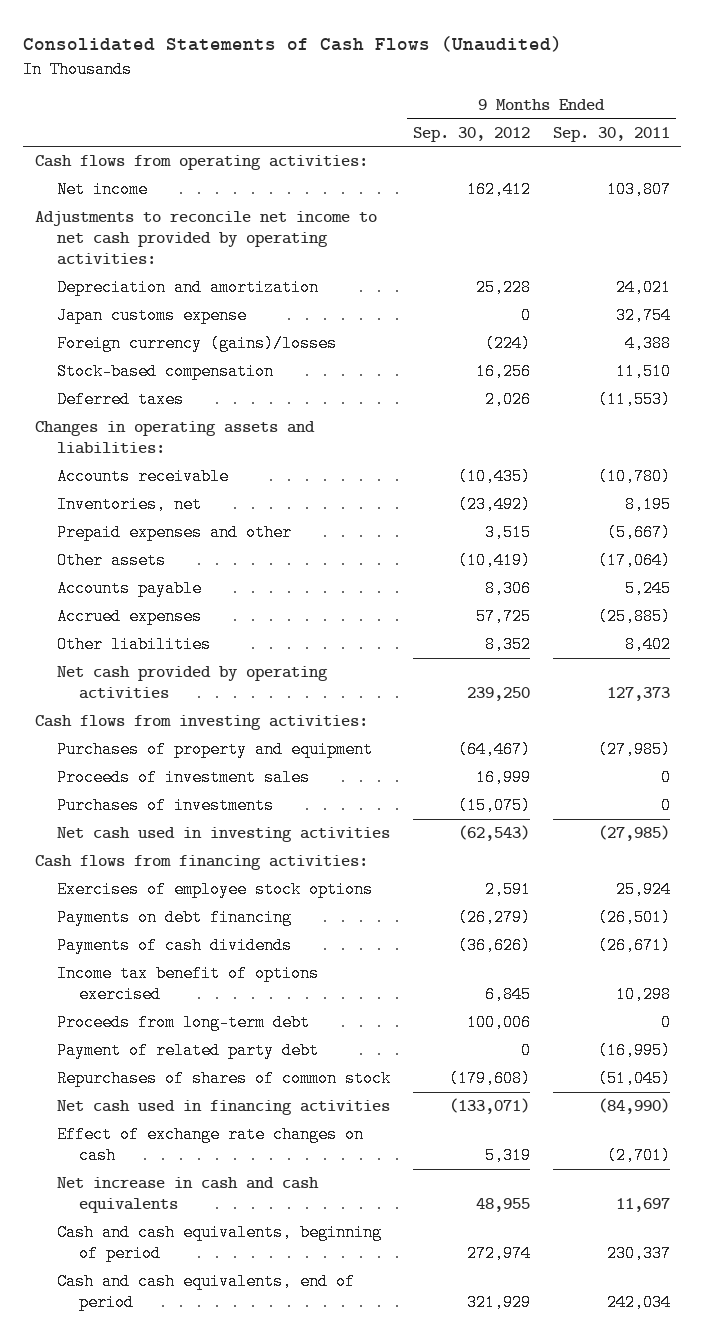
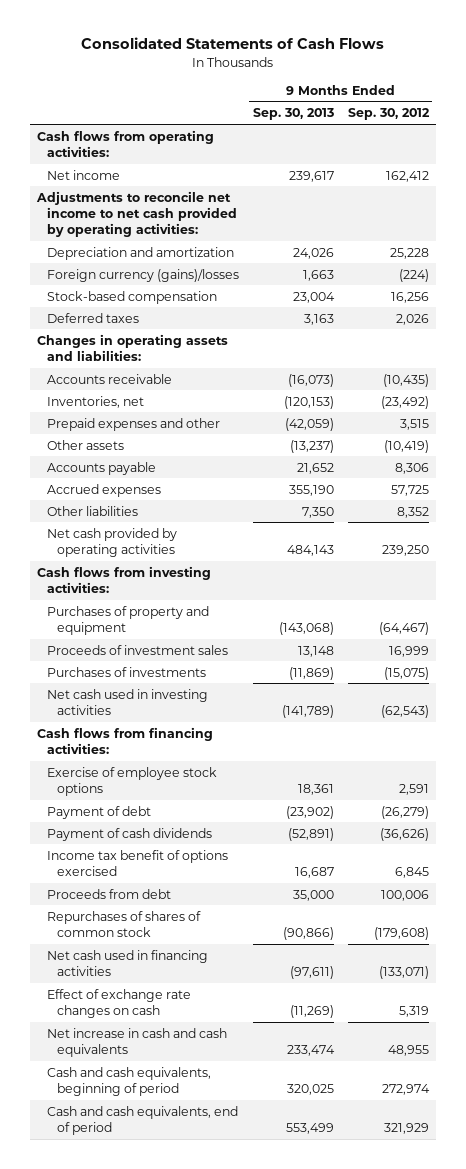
- Consolidated Statements of Cash Flows (Unaudited)
+ Consolidated Statements of Cash Flows
- | 9 Months Ended Sep. 30, 2012 | 9 Months Ended Sep. 30, 2011
+ | 9 Months Ended Sep. 30, 2013 | 9 Months Ended Sep. 30, 2012
- Japan customs expense | 0 | 32,754
- Exercises of employee stock options | 2,591 | 25,924
- Payments on debt financing | (26,279) | (26,501)
- Payments of cash dividends | (36,626) | (26,671)
+ Exercise of employee stock options | 18,361 | 2,591
+ Payment of debt | (23,902) | (26,279)
+ Payment of cash dividends | (52,891) | (36,626)
- Proceeds from long-term debt | 100,006 | 0
- Payment of related party debt | 0 | (16,995)
+ Proceeds from debt | 35,000 | 100,006

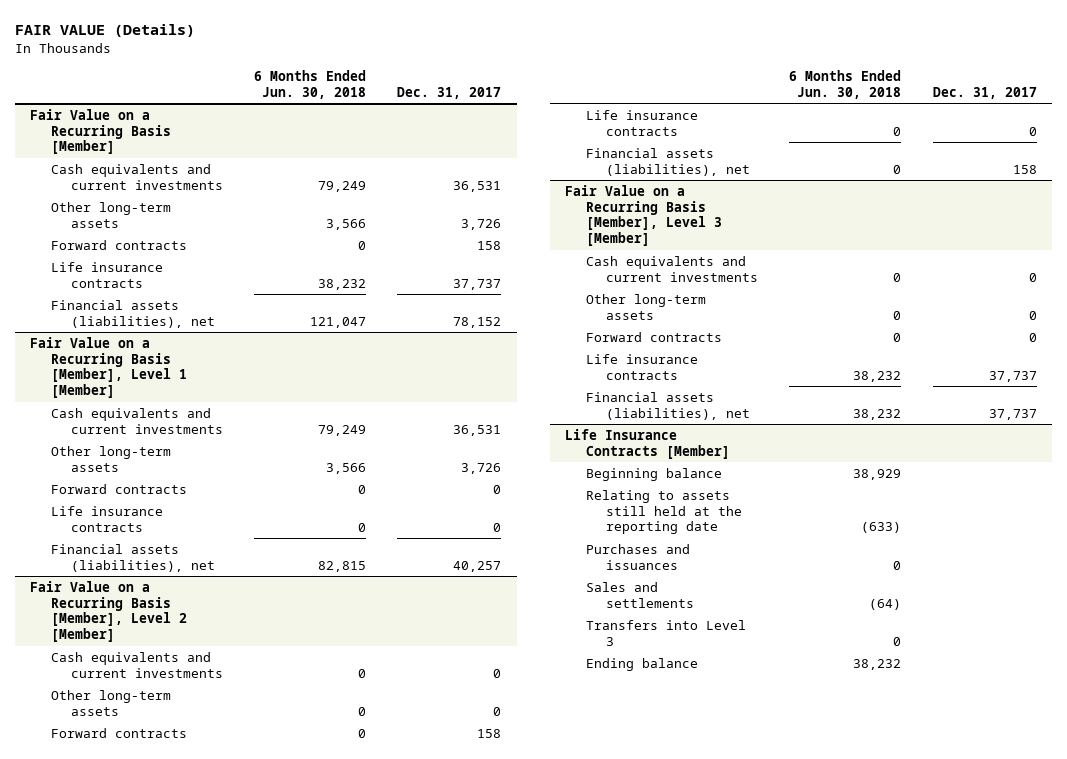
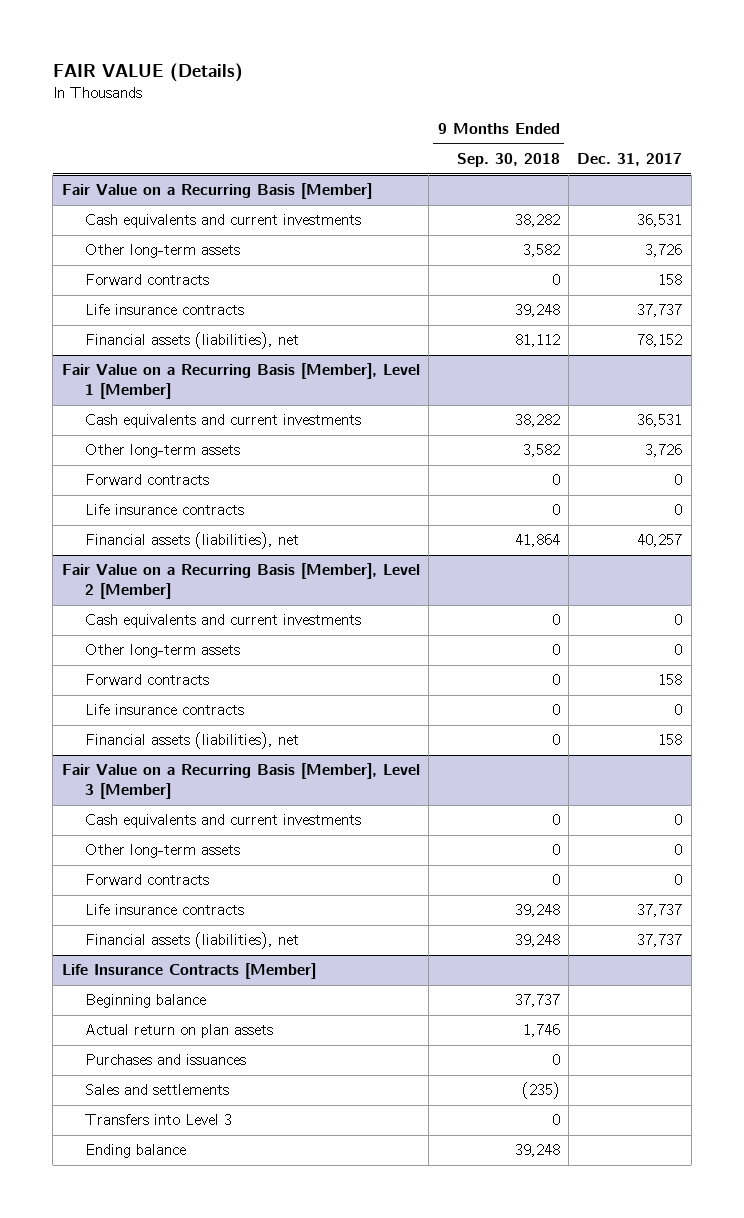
- | 6 Months Ended Jun. 30, 2018 | Dec. 31, 2017
+ | 9 Months Ended Sep. 30, 2018 | Dec. 31, 2017
@ Life Insurance Contracts [Member]
- Relating to assets still held at the reporting date | (633) |
+ Actual return on plan assets | 1,746 |

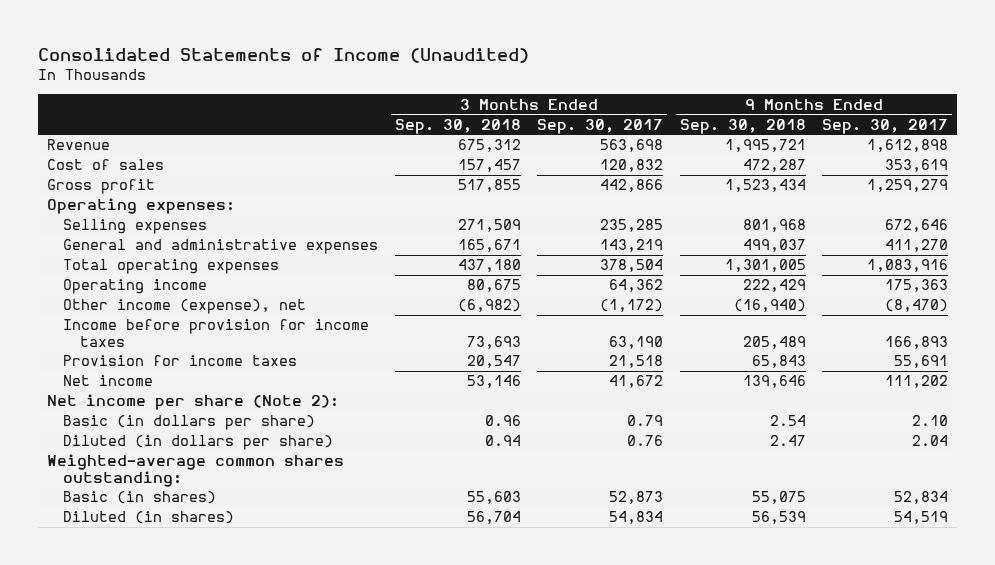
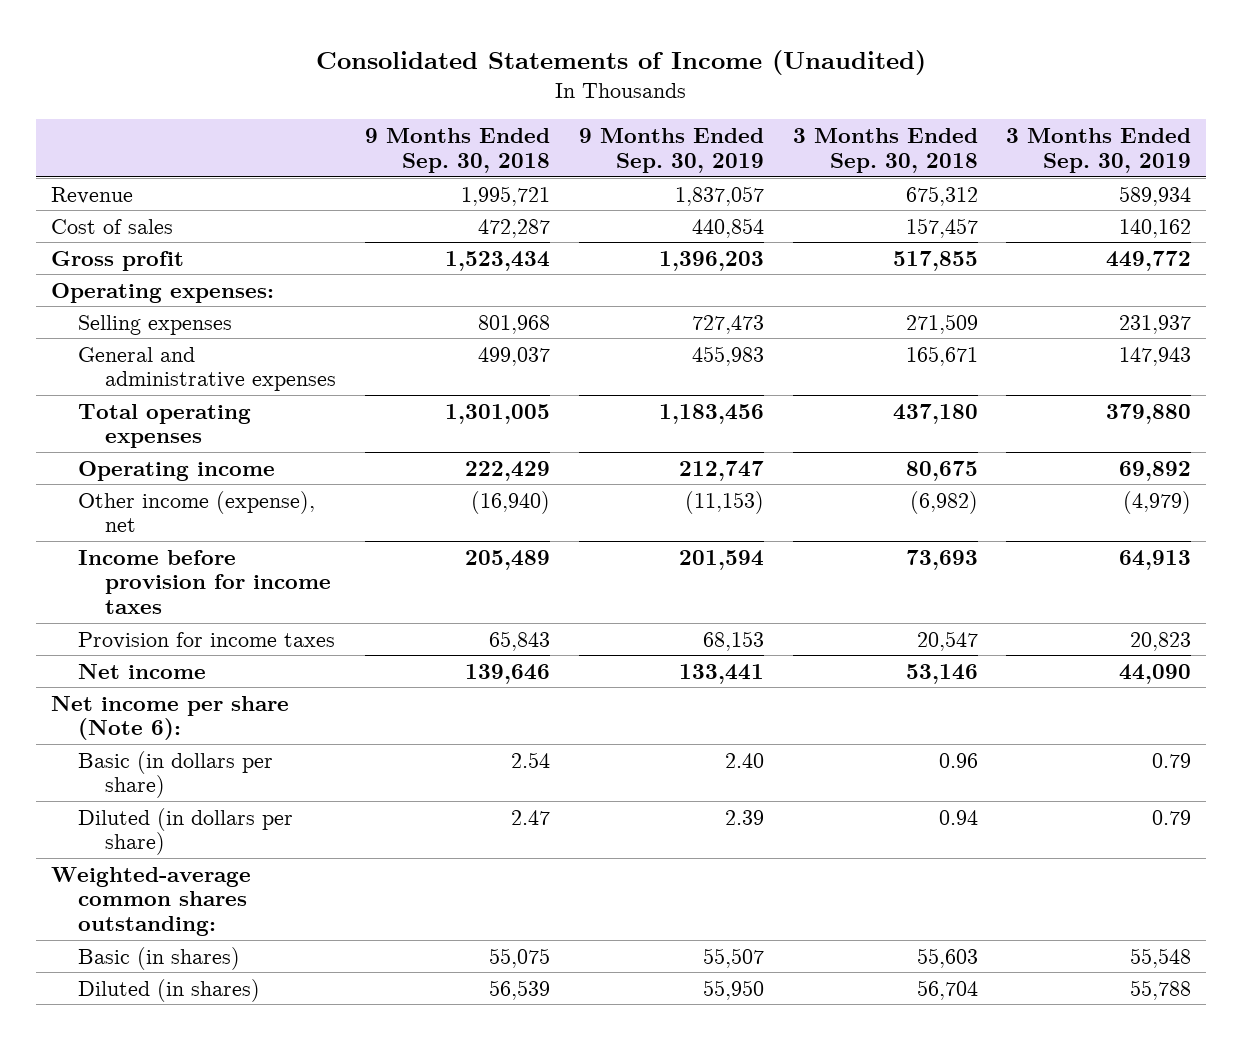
- | 3 Months Ended Sep. 30, 2018 | 3 Months Ended Sep. 30, 2017 | 9 Months Ended Sep. 30, 2018 | 9 Months Ended Sep. 30, 2017
+ | 9 Months Ended Sep. 30, 2018 | 9 Months Ended Sep. 30, 2019 | 3 Months Ended Sep. 30, 2018 | 3 Months Ended Sep. 30, 2019
- Net income per share (Note 2):
+ Net income per share (Note 6):

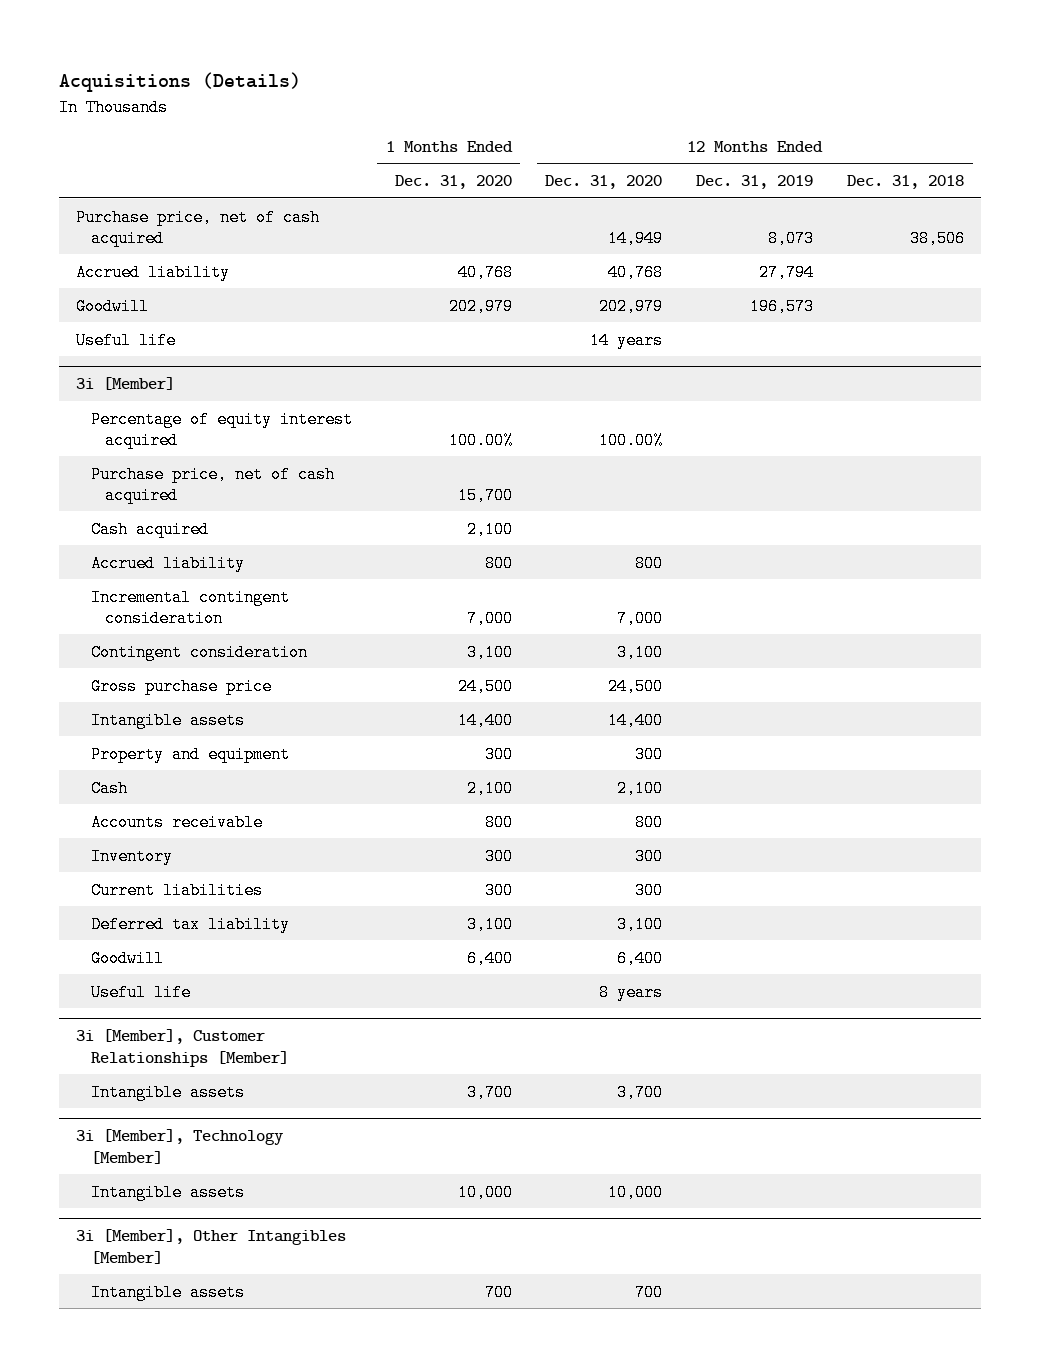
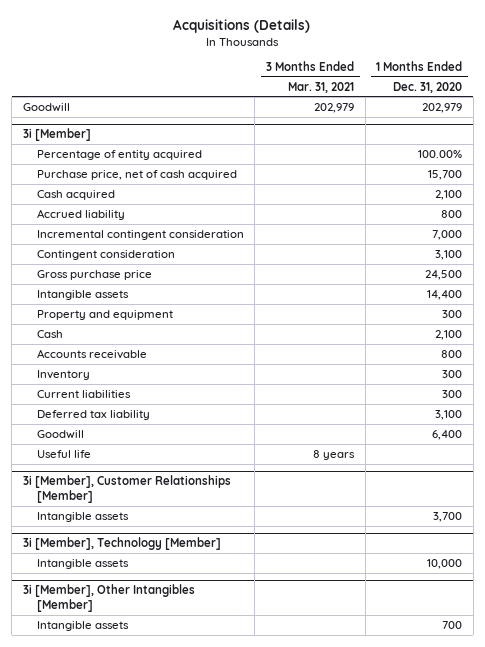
- | 1 Months Ended Dec. 31, 2020 | 12 Months Ended Dec. 31, 2020 | 12 Months Ended Dec. 31, 2019 | 12 Months Ended Dec. 31, 2018
+ | 3 Months Ended Mar. 31, 2021 | 1 Months Ended Dec. 31, 2020
- Purchase price, net of cash acquired | | 14,949 | 8,073 | 38,506
- Accrued liability | 40,768 | 40,768 | 27,794 |
- Useful life | | 14 years | |
@ 3i [Member]
- Percentage of equity interest acquired | 100.00% | 100.00% | |
+ Percentage of entity acquired | | 100.00%

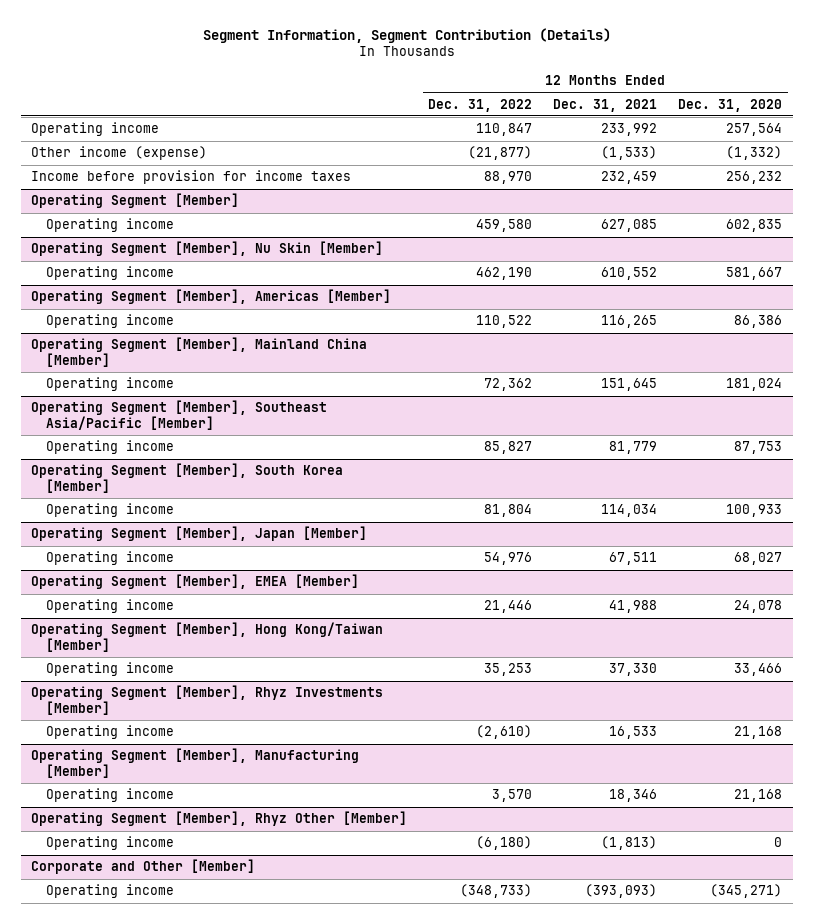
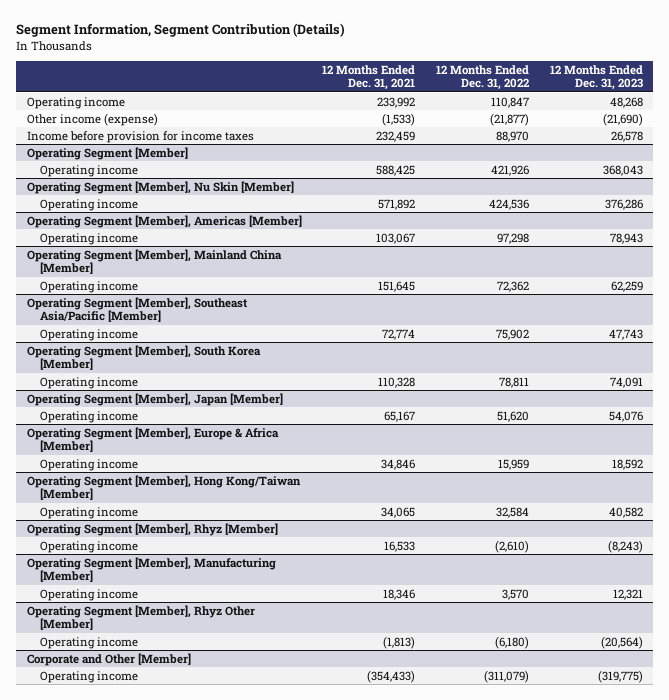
- | 12 Months Ended Dec. 31, 2022 | 12 Months Ended Dec. 31, 2021 | 12 Months Ended Dec. 31, 2020
+ | 12 Months Ended Dec. 31, 2021 | 12 Months Ended Dec. 31, 2022 | 12 Months Ended Dec. 31, 2023
@ Operating Segment [Member]
- Operating income | 459,580 | 627,085 | 602,835
+ Operating income | 588,425 | 421,926 | 368,043
@ Operating Segment [Member], Nu Skin [Member]
- Operating income | 462,190 | 610,552 | 581,667
+ Operating income | 571,892 | 424,536 | 376,286
@ Operating Segment [Member], Americas [Member]
- Operating income | 110,522 | 116,265 | 86,386
+ Operating income | 103,067 | 97,298 | 78,943
@ Operating Segment [Member], Southeast Asia/Pacific [Member]
- Operating income | 85,827 | 81,779 | 87,753
+ Operating income | 72,774 | 75,902 | 47,743
@ Operating Segment [Member], South Korea [Member]
- Operating income | 81,804 | 114,034 | 100,933
+ Operating income | 110,328 | 78,811 | 74,091
@ Operating Segment [Member], Japan [Member]
- Operating income | 54,976 | 67,511 | 68,027
- Operating Segment [Member], EMEA [Member]
- Operating income | 21,446 | 41,988 | 24,078
@ Operating Segment [Member], Japan [Member]
+ Operating income | 65,167 | 51,620 | 54,076
+ Operating Segment [Member], Europe & Africa [Member]
+ Operating income | 34,846 | 15,959 | 18,592
@ Operating Segment [Member], Hong Kong/Taiwan [Member]
- Operating income | 35,253 | 37,330 | 33,466
- Operating Segment [Member], Rhyz Investments [Member]
@ Operating Segment [Member], Hong Kong/Taiwan [Member]
+ Operating income | 34,065 | 32,584 | 40,582
+ Operating Segment [Member], Rhyz [Member]
@ Corporate and Other [Member]
- Operating income | (348,733) | (393,093) | (345,271)
+ Operating income | (354,433) | (311,079) | (319,775)

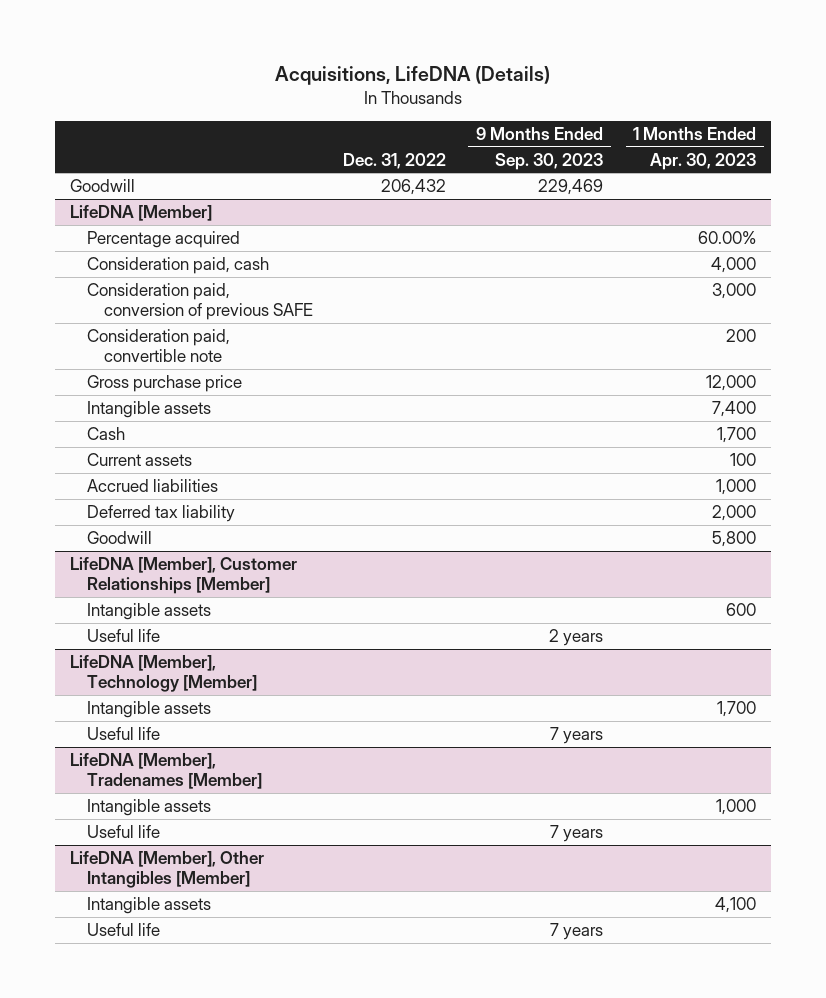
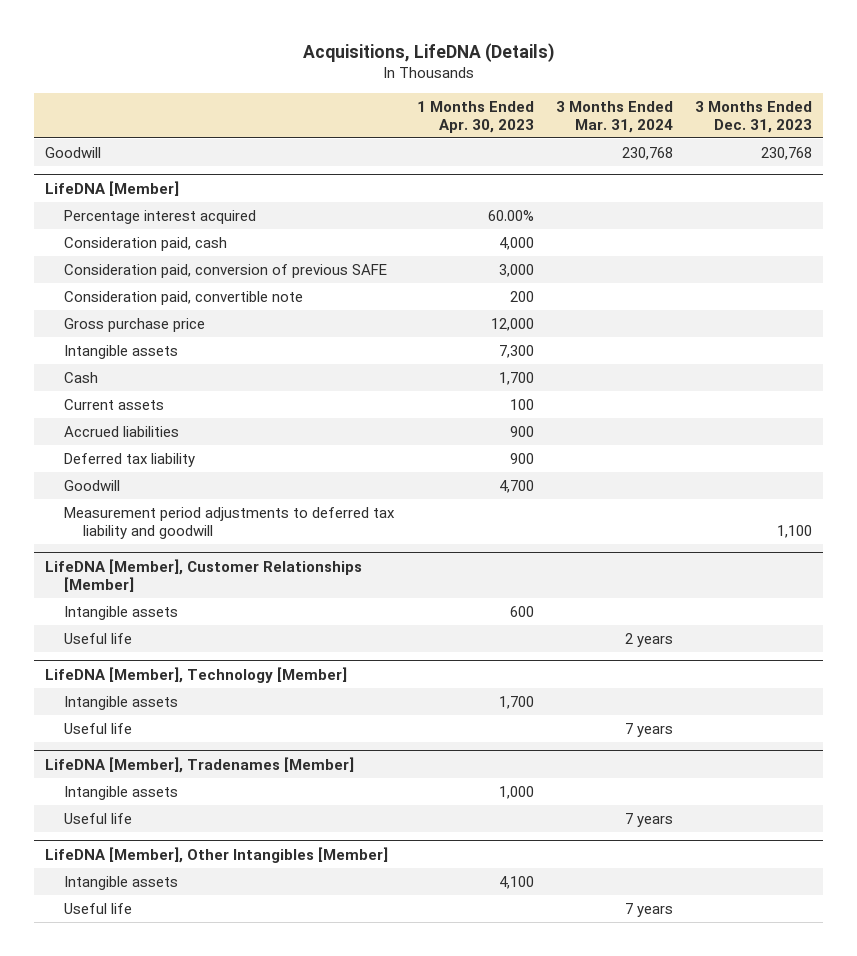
- | Dec. 31, 2022 | 9 Months Ended Sep. 30, 2023 | 1 Months Ended Apr. 30, 2023
+ | 1 Months Ended Apr. 30, 2023 | 3 Months Ended Mar. 31, 2024 | 3 Months Ended Dec. 31, 2023
@ LifeDNA [Member]
- Percentage acquired | | | 60.00%
+ Percentage interest acquired | 60.00% | |
- Intangible assets | | | 7,400
+ Intangible assets | 7,300 | |
- Accrued liabilities | | | 1,000
- Deferred tax liability | | | 2,000
- Goodwill | | | 5,800
+ Accrued liabilities | 900 | |
+ Deferred tax liability | 900 | |
+ Goodwill | 4,700 | |
+ Measurement period adjustments to deferred tax liability and goodwill | | | 1,100

